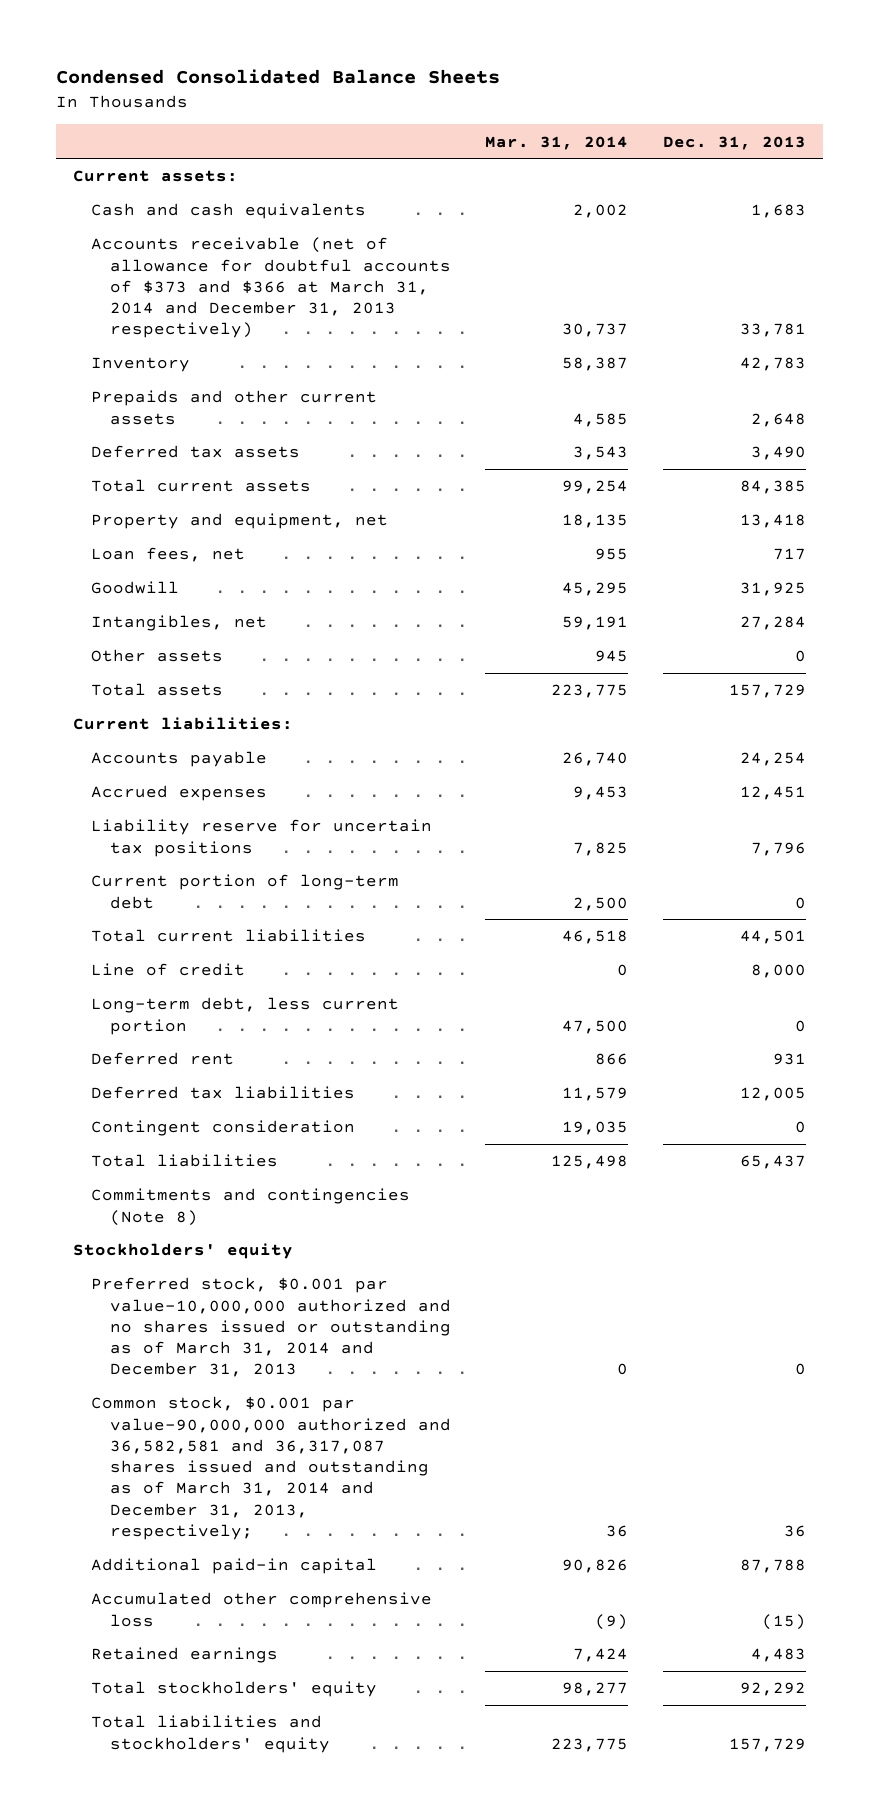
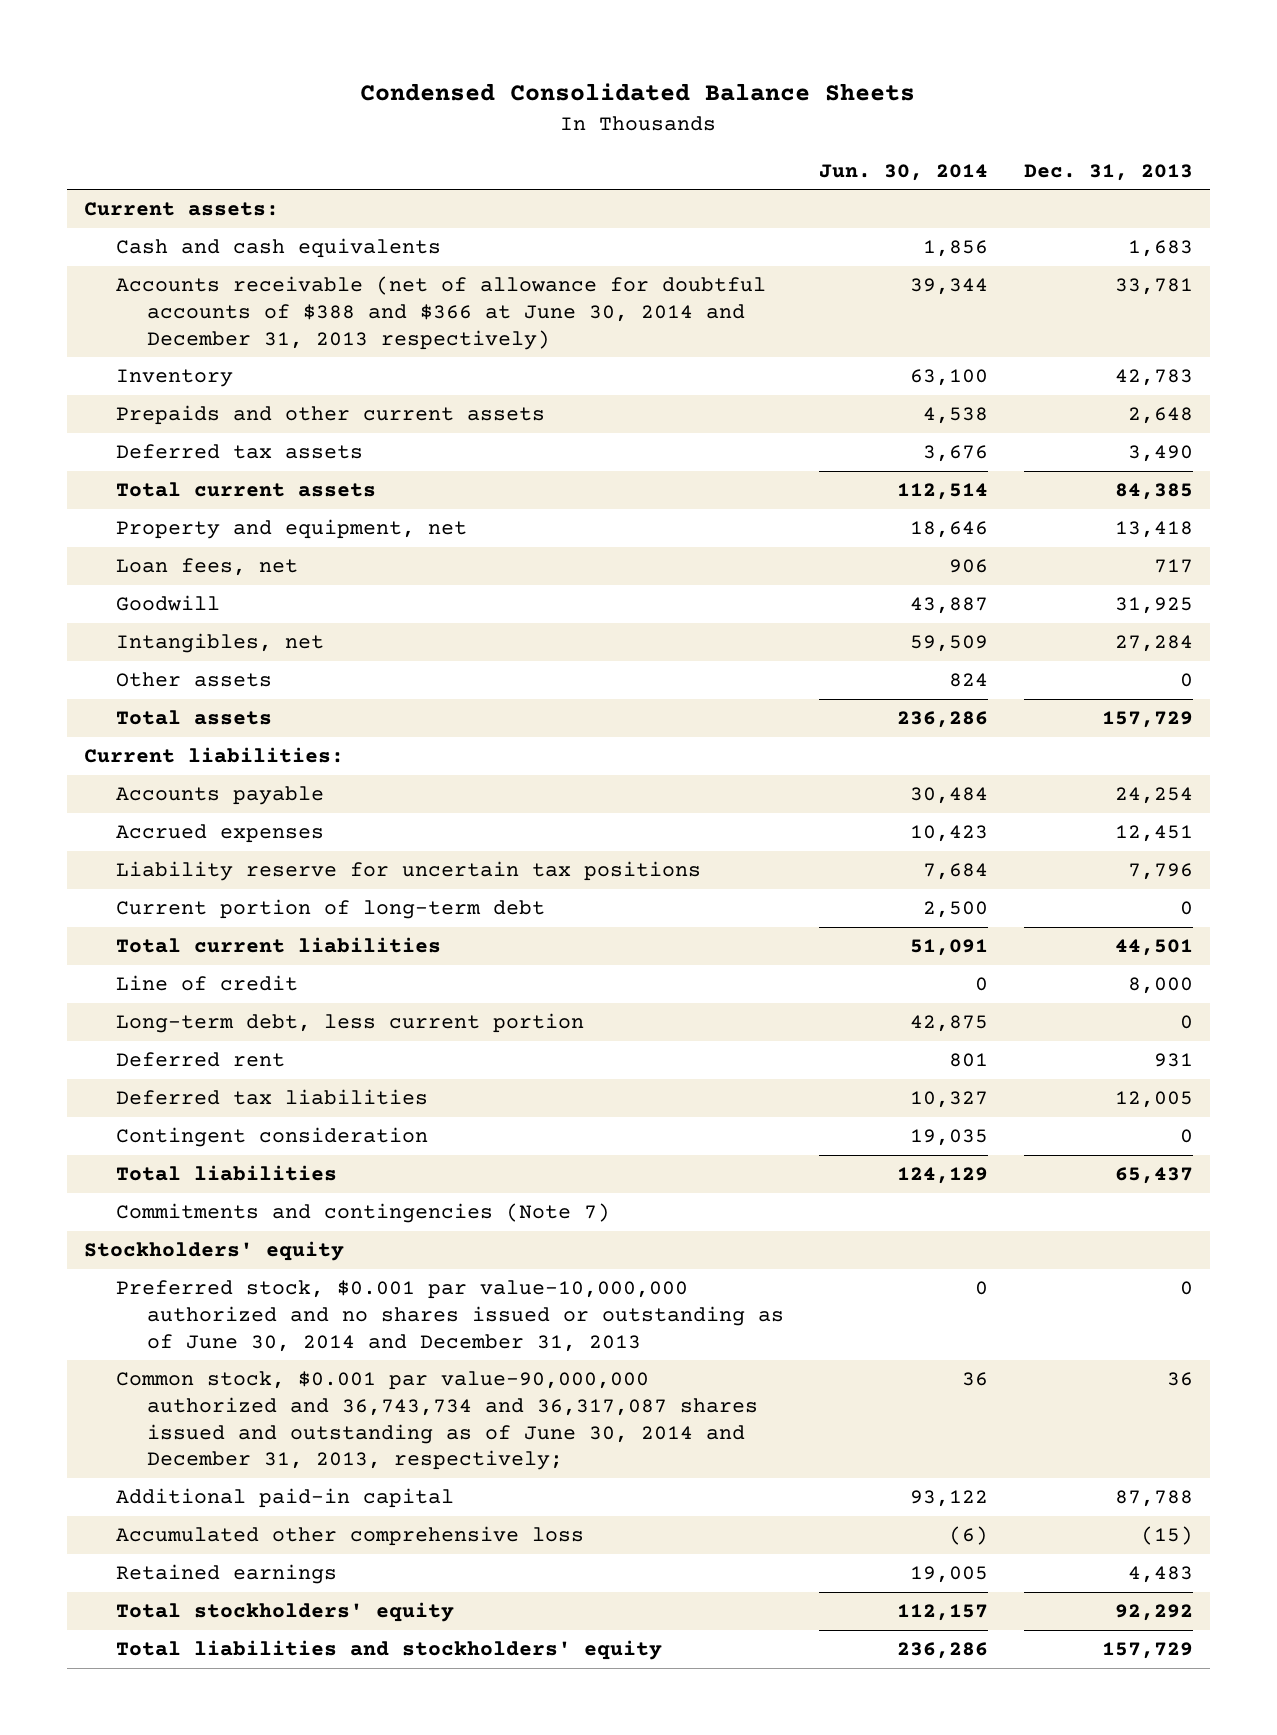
- | Mar. 31, 2014 | Dec. 31, 2013
+ | Jun. 30, 2014 | Dec. 31, 2013
- Accounts receivable (net of allowance for doubtful accounts of $373 and $366 at March 31, 2014 and December 31, 2013 respectively) | 30,737 | 33,781
+ Accounts receivable (net of allowance for doubtful accounts of $388 and $366 at June 30, 2014 and December 31, 2013 respectively) | 39,344 | 33,781
- Commitments and contingencies (Note 8)
+ Commitments and contingencies (Note 7)
- Preferred stock, $0.001 par value-10,000,000 authorized and no shares issued or outstanding as of March 31, 2014 and December 31, 2013 | 0 | 0
- Common stock, $0.001 par value-90,000,000 authorized and 36,582,581 and 36,317,087 shares issued and outstanding as of March 31, 2014 and December 31, 2013, respectively; | 36 | 36
+ Preferred stock, $0.001 par value-10,000,000 authorized and no shares issued or outstanding as of June 30, 2014 and December 31, 2013 | 0 | 0
+ Common stock, $0.001 par value-90,000,000 authorized and 36,743,734 and 36,317,087 shares issued and outstanding as of June 30, 2014 and December 31, 2013, respectively; | 36 | 36

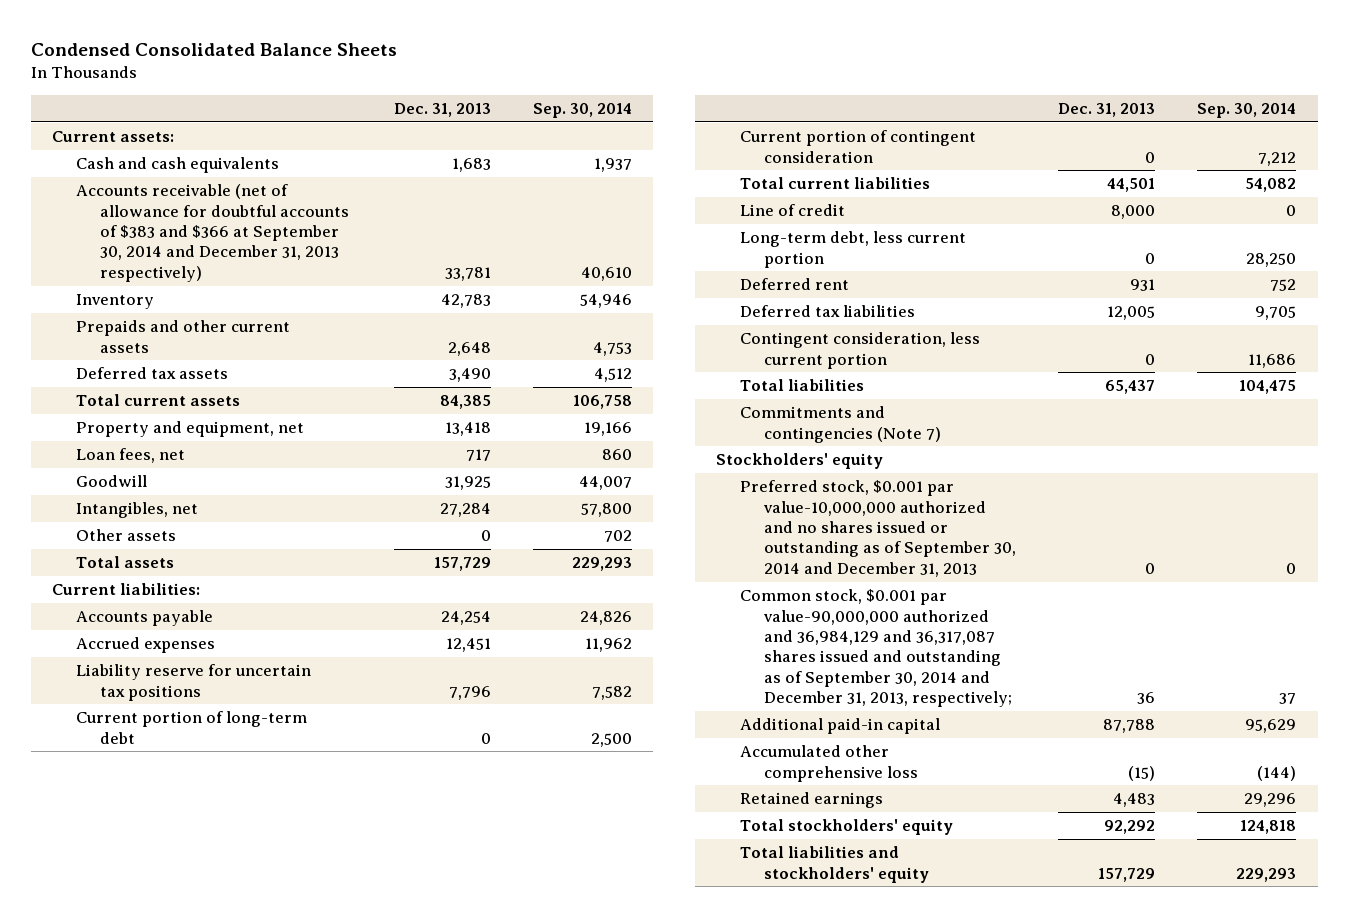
- | Jun. 30, 2014 | Dec. 31, 2013
+ | Dec. 31, 2013 | Sep. 30, 2014
- Accounts receivable (net of allowance for doubtful accounts of $388 and $366 at June 30, 2014 and December 31, 2013 respectively) | 39,344 | 33,781
+ Accounts receivable (net of allowance for doubtful accounts of $383 and $366 at September 30, 2014 and December 31, 2013 respectively) | 33,781 | 40,610
+ Current portion of contingent consideration | 0 | 7,212
- Contingent consideration | 19,035 | 0
+ Contingent consideration, less current portion | 0 | 11,686
- Preferred stock, $0.001 par value-10,000,000 authorized and no shares issued or outstanding as of June 30, 2014 and December 31, 2013 | 0 | 0
- Common stock, $0.001 par value-90,000,000 authorized and 36,743,734 and 36,317,087 shares issued and outstanding as of June 30, 2014 and December 31, 2013, respectively; | 36 | 36
+ Preferred stock, $0.001 par value-10,000,000 authorized and no shares issued or outstanding as of September 30, 2014 and December 31, 2013 | 0 | 0
+ Common stock, $0.001 par value-90,000,000 authorized and 36,984,129 and 36,317,087 shares issued and outstanding as of September 30, 2014 and December 31, 2013, respectively; | 36 | 37

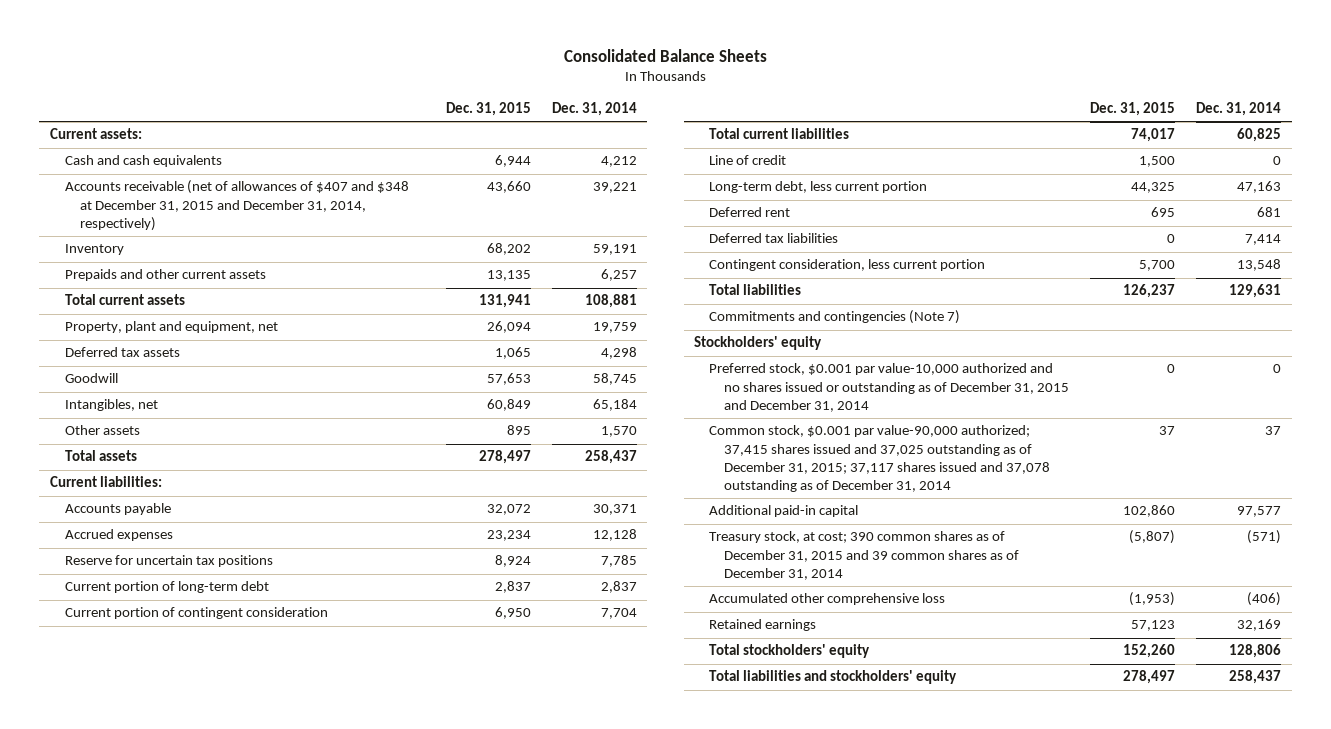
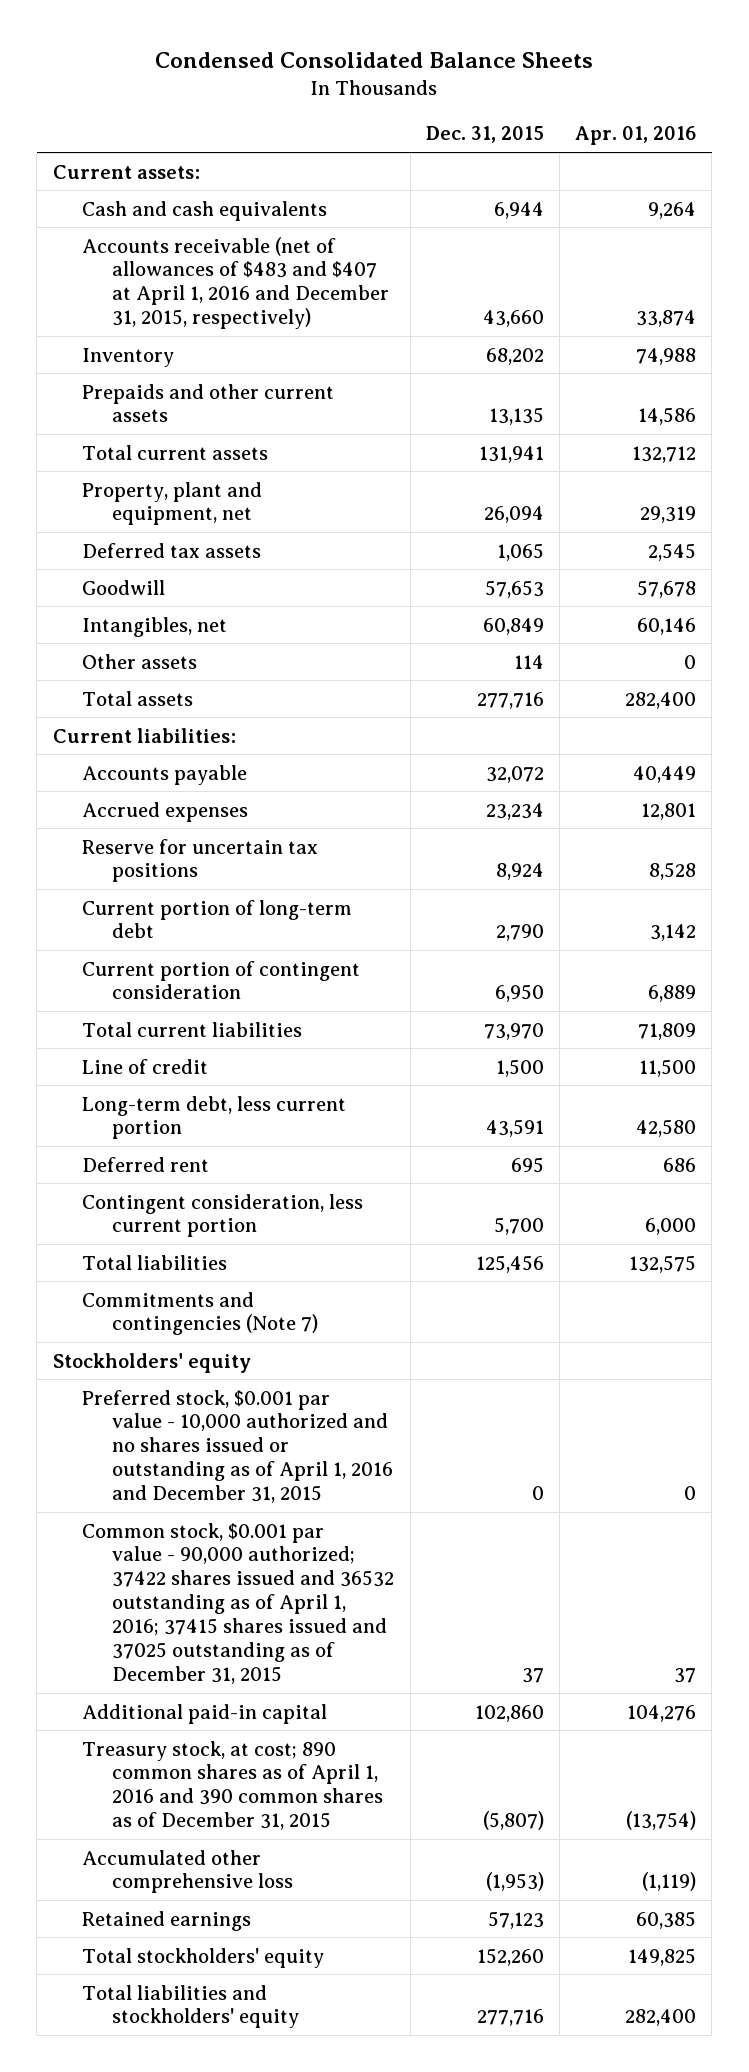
- Consolidated Balance Sheets
+ Condensed Consolidated Balance Sheets
- | Dec. 31, 2015 | Dec. 31, 2014
+ | Dec. 31, 2015 | Apr. 01, 2016
- Accounts receivable (net of allowances of $407 and $348 at December 31, 2015 and December 31, 2014, respectively) | 43,660 | 39,221
+ Accounts receivable (net of allowances of $483 and $407 at April 1, 2016 and December 31, 2015, respectively) | 43,660 | 33,874
- Other assets | 895 | 1,570
- Total assets | 278,497 | 258,437
+ Other assets | 114 | 0
+ Total assets | 277,716 | 282,400
- Current portion of long-term debt | 2,837 | 2,837
+ Current portion of long-term debt | 2,790 | 3,142
- Total current liabilities | 74,017 | 60,825
+ Total current liabilities | 73,970 | 71,809
- Long-term debt, less current portion | 44,325 | 47,163
+ Long-term debt, less current portion | 43,591 | 42,580
- Deferred tax liabilities | 0 | 7,414
- Total liabilities | 126,237 | 129,631
+ Total liabilities | 125,456 | 132,575
- Preferred stock, $0.001 par value-10,000 authorized and no shares issued or outstanding as of December 31, 2015 and December 31, 2014 | 0 | 0
- Common stock, $0.001 par value-90,000 authorized; 37,415 shares issued and 37,025 outstanding as of December 31, 2015; 37,117 shares issued and 37,078 outstanding as of December 31, 2014 | 37 | 37
+ Preferred stock, $0.001 par value - 10,000 authorized and no shares issued or outstanding as of April 1, 2016 and December 31, 2015 | 0 | 0
+ Common stock, $0.001 par value - 90,000 authorized; 37422 shares issued and 36532 outstanding as of April 1, 2016; 37415 shares issued and 37025 outstanding as of December 31, 2015 | 37 | 37
- Treasury stock, at cost; 390 common shares as of December 31, 2015 and 39 common shares as of December 31, 2014 | (5,807) | (571)
+ Treasury stock, at cost; 890 common shares as of April 1, 2016 and 390 common shares as of December 31, 2015 | (5,807) | (13,754)
- Total liabilities and stockholders' equity | 278,497 | 258,437
+ Total liabilities and stockholders' equity | 277,716 | 282,400

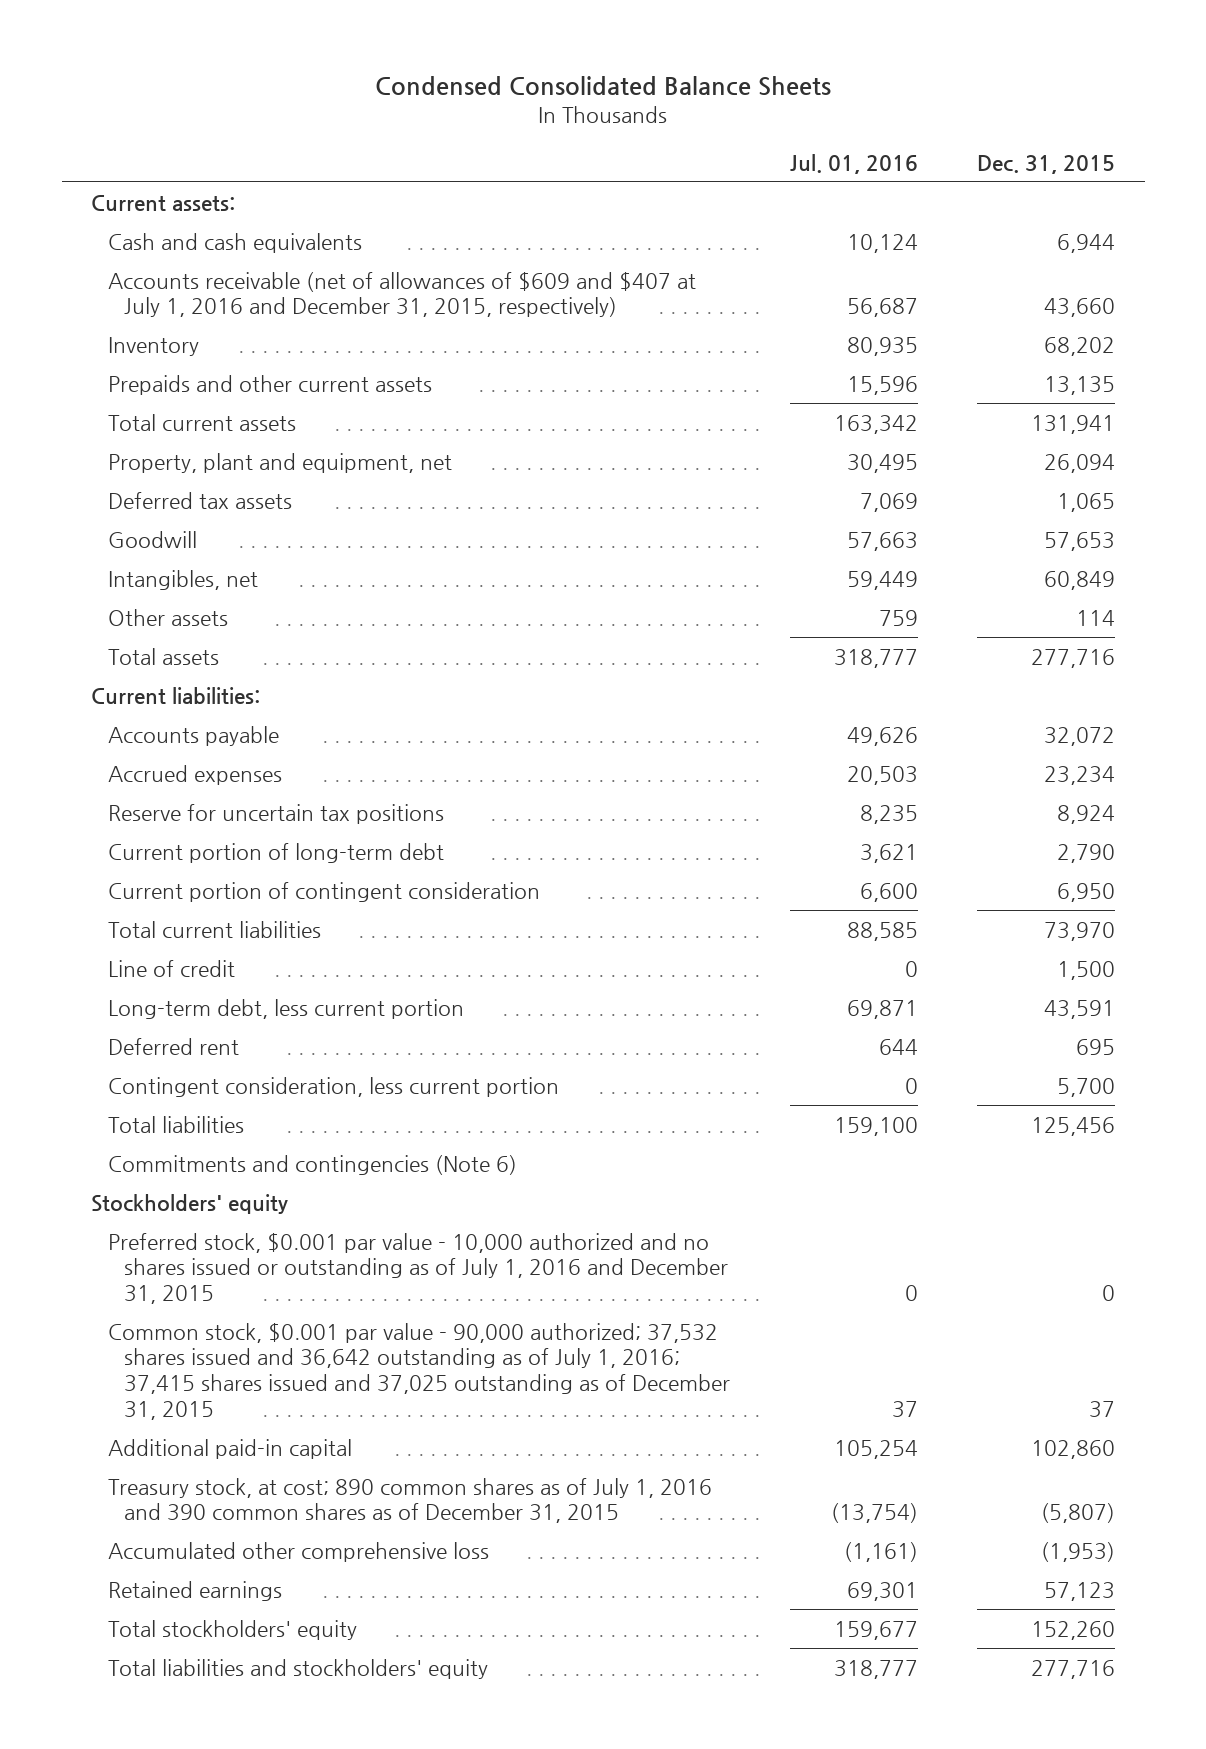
- | Dec. 31, 2015 | Apr. 01, 2016
+ | Jul. 01, 2016 | Dec. 31, 2015
- Accounts receivable (net of allowances of $483 and $407 at April 1, 2016 and December 31, 2015, respectively) | 43,660 | 33,874
+ Accounts receivable (net of allowances of $609 and $407 at July 1, 2016 and December 31, 2015, respectively) | 56,687 | 43,660
- Commitments and contingencies (Note 7)
+ Commitments and contingencies (Note 6)
- Preferred stock, $0.001 par value - 10,000 authorized and no shares issued or outstanding as of April 1, 2016 and December 31, 2015 | 0 | 0
- Common stock, $0.001 par value - 90,000 authorized; 37422 shares issued and 36532 outstanding as of April 1, 2016; 37415 shares issued and 37025 outstanding as of December 31, 2015 | 37 | 37
+ Preferred stock, $0.001 par value - 10,000 authorized and no shares issued or outstanding as of July 1, 2016 and December 31, 2015 | 0 | 0
+ Common stock, $0.001 par value - 90,000 authorized; 37,532 shares issued and 36,642 outstanding as of July 1, 2016; 37,415 shares issued and 37,025 outstanding as of December 31, 2015 | 37 | 37
- Treasury stock, at cost; 890 common shares as of April 1, 2016 and 390 common shares as of December 31, 2015 | (5,807) | (13,754)
+ Treasury stock, at cost; 890 common shares as of July 1, 2016 and 390 common shares as of December 31, 2015 | (13,754) | (5,807)

